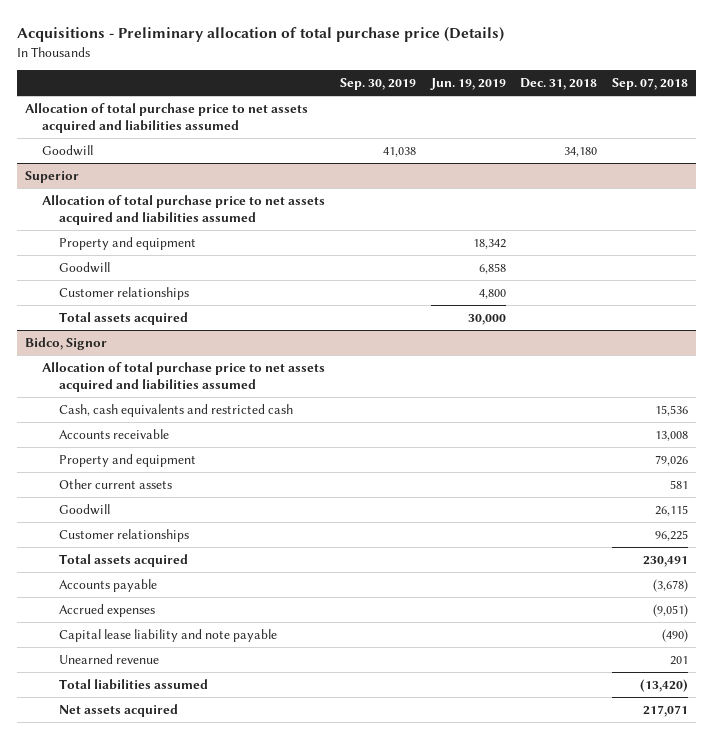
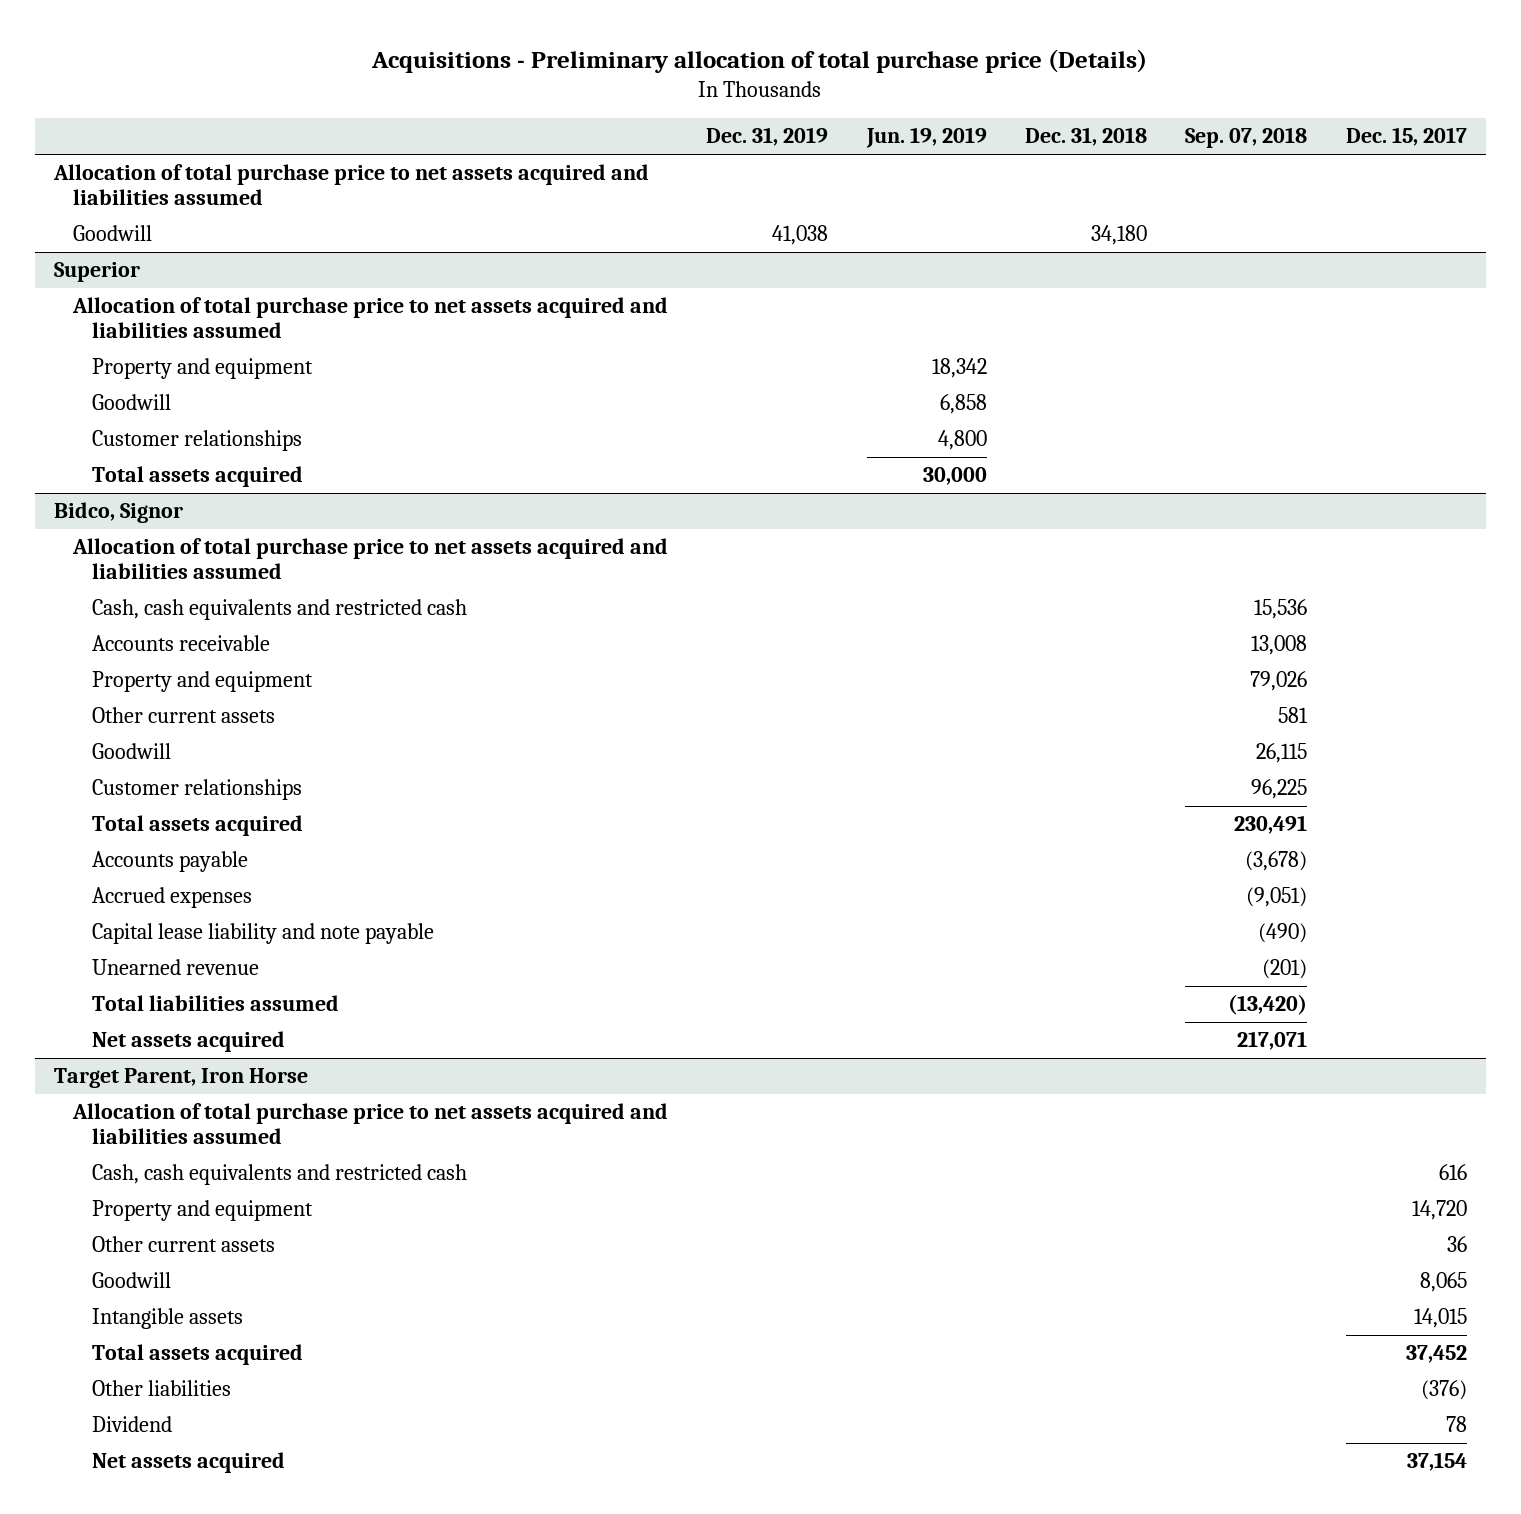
- | Sep. 30, 2019 | Jun. 19, 2019 | Dec. 31, 2018 | Sep. 07, 2018
+ | Dec. 31, 2019 | Jun. 19, 2019 | Dec. 31, 2018 | Sep. 07, 2018 | Dec. 15, 2017
@ Bidco, Signor
- Unearned revenue | | | | 201
+ Unearned revenue | | | | (201) |
+ Target Parent, Iron Horse
+ Allocation of total purchase price to net assets acquired and liabilities assumed
+ Cash, cash equivalents and restricted cash | | | | | 616
+ Property and equipment | | | | | 14,720
+ Other current assets | | | | | 36
+ Goodwill | | | | | 8,065
+ Intangible assets | | | | | 14,015
+ Total assets acquired | | | | | 37,452
+ Other liabilities | | | | | (376)
+ Dividend | | | | | 78
+ Net assets acquired | | | | | 37,154

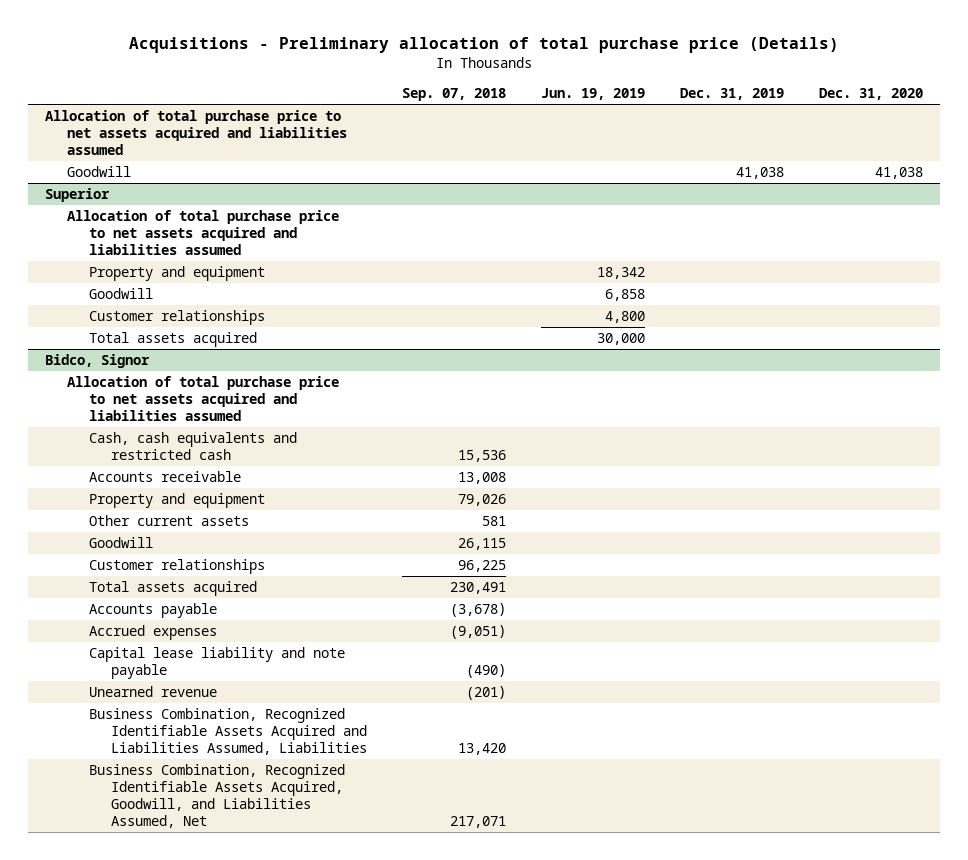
- | Dec. 31, 2019 | Jun. 19, 2019 | Dec. 31, 2018 | Sep. 07, 2018 | Dec. 15, 2017
+ | Sep. 07, 2018 | Jun. 19, 2019 | Dec. 31, 2019 | Dec. 31, 2020
@ Bidco, Signor
- Total liabilities assumed | | | | (13,420) |
- Net assets acquired | | | | 217,071 |
- Target Parent, Iron Horse
- Allocation of total purchase price to net assets acquired and liabilities assumed
- Cash, cash equivalents and restricted cash | | | | | 616
- Property and equipment | | | | | 14,720
- Other current assets | | | | | 36
- Goodwill | | | | | 8,065
- Intangible assets | | | | | 14,015
- Total assets acquired | | | | | 37,452
- Other liabilities | | | | | (376)
- Dividend | | | | | 78
- Net assets acquired | | | | | 37,154
@ Bidco, Signor
+ Business Combination, Recognized Identifiable Assets Acquired and Liabilities Assumed, Liabilities | 13,420 | | |
+ Business Combination, Recognized Identifiable Assets Acquired, Goodwill, and Liabilities Assumed, Net | 217,071 | | |

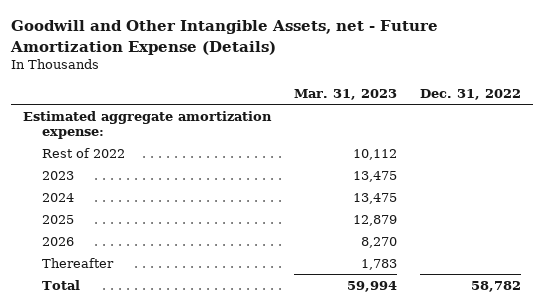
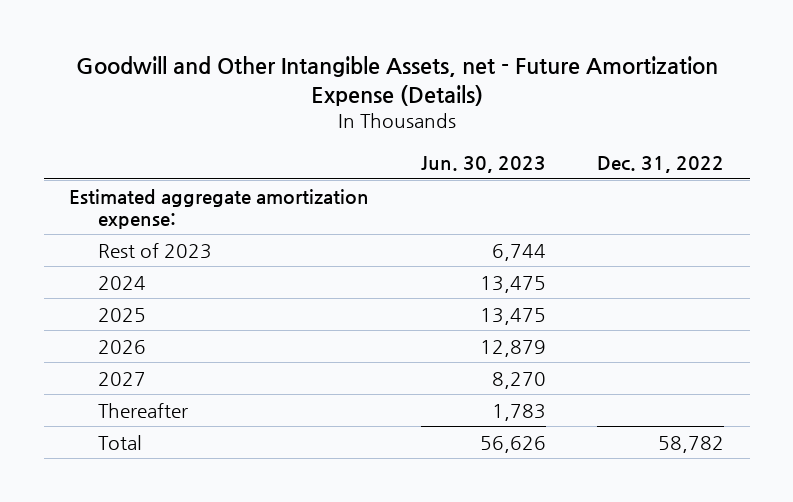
- | Mar. 31, 2023 | Dec. 31, 2022
+ | Jun. 30, 2023 | Dec. 31, 2022
- Rest of 2022 | 10,112 |
- 2023 | 13,475 |
+ Rest of 2023 | 6,744 |
+ 2027 | 8,270 |

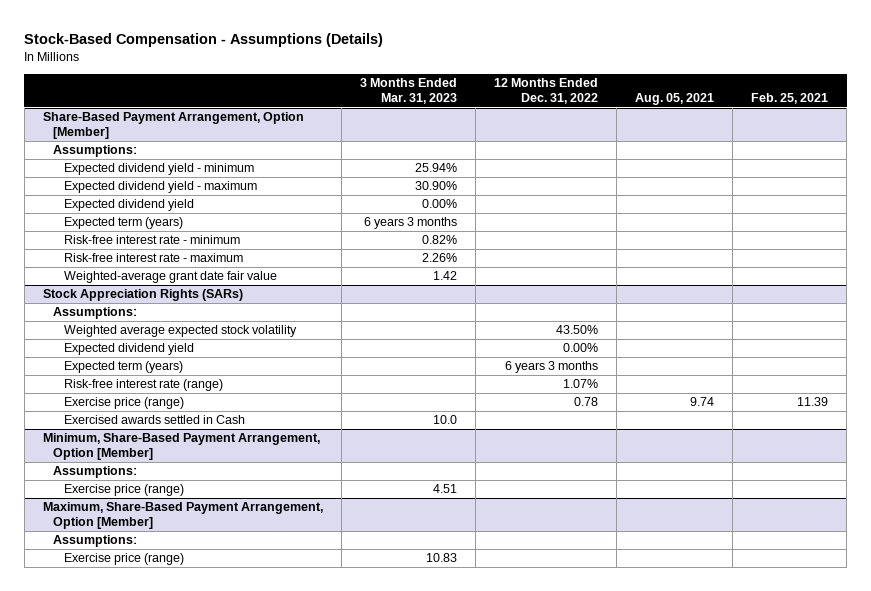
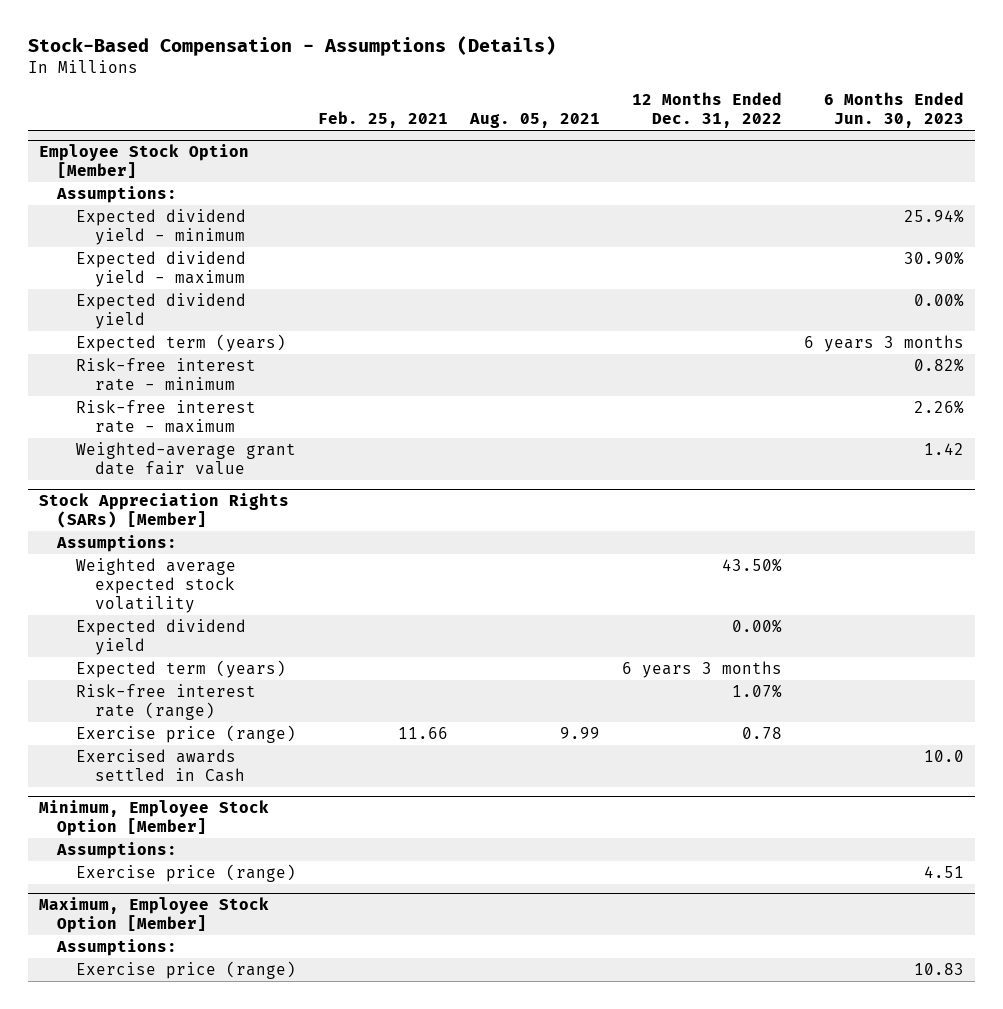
- | 3 Months Ended Mar. 31, 2023 | 12 Months Ended Dec. 31, 2022 | Aug. 05, 2021 | Feb. 25, 2021
+ | Feb. 25, 2021 | Aug. 05, 2021 | 12 Months Ended Dec. 31, 2022 | 6 Months Ended Jun. 30, 2023
- Share-Based Payment Arrangement, Option [Member]
+ Employee Stock Option [Member]
- Stock Appreciation Rights (SARs)
+ Stock Appreciation Rights (SARs) [Member]
- Exercise price (range) | | 0.78 | 9.74 | 11.39
+ Exercise price (range) | 11.66 | 9.99 | 0.78 |
- Minimum, Share-Based Payment Arrangement, Option [Member]
- Assumptions:
- Exercise price (range) | 4.51 | | |
- Maximum, Share-Based Payment Arrangement, Option [Member]
- Assumptions:
- Exercise price (range) | 10.83 | | |
+ Minimum, Employee Stock Option [Member]
+ Assumptions:
+ Exercise price (range) | | | | 4.51
+ Maximum, Employee Stock Option [Member]
+ Assumptions:
+ Exercise price (range) | | | | 10.83

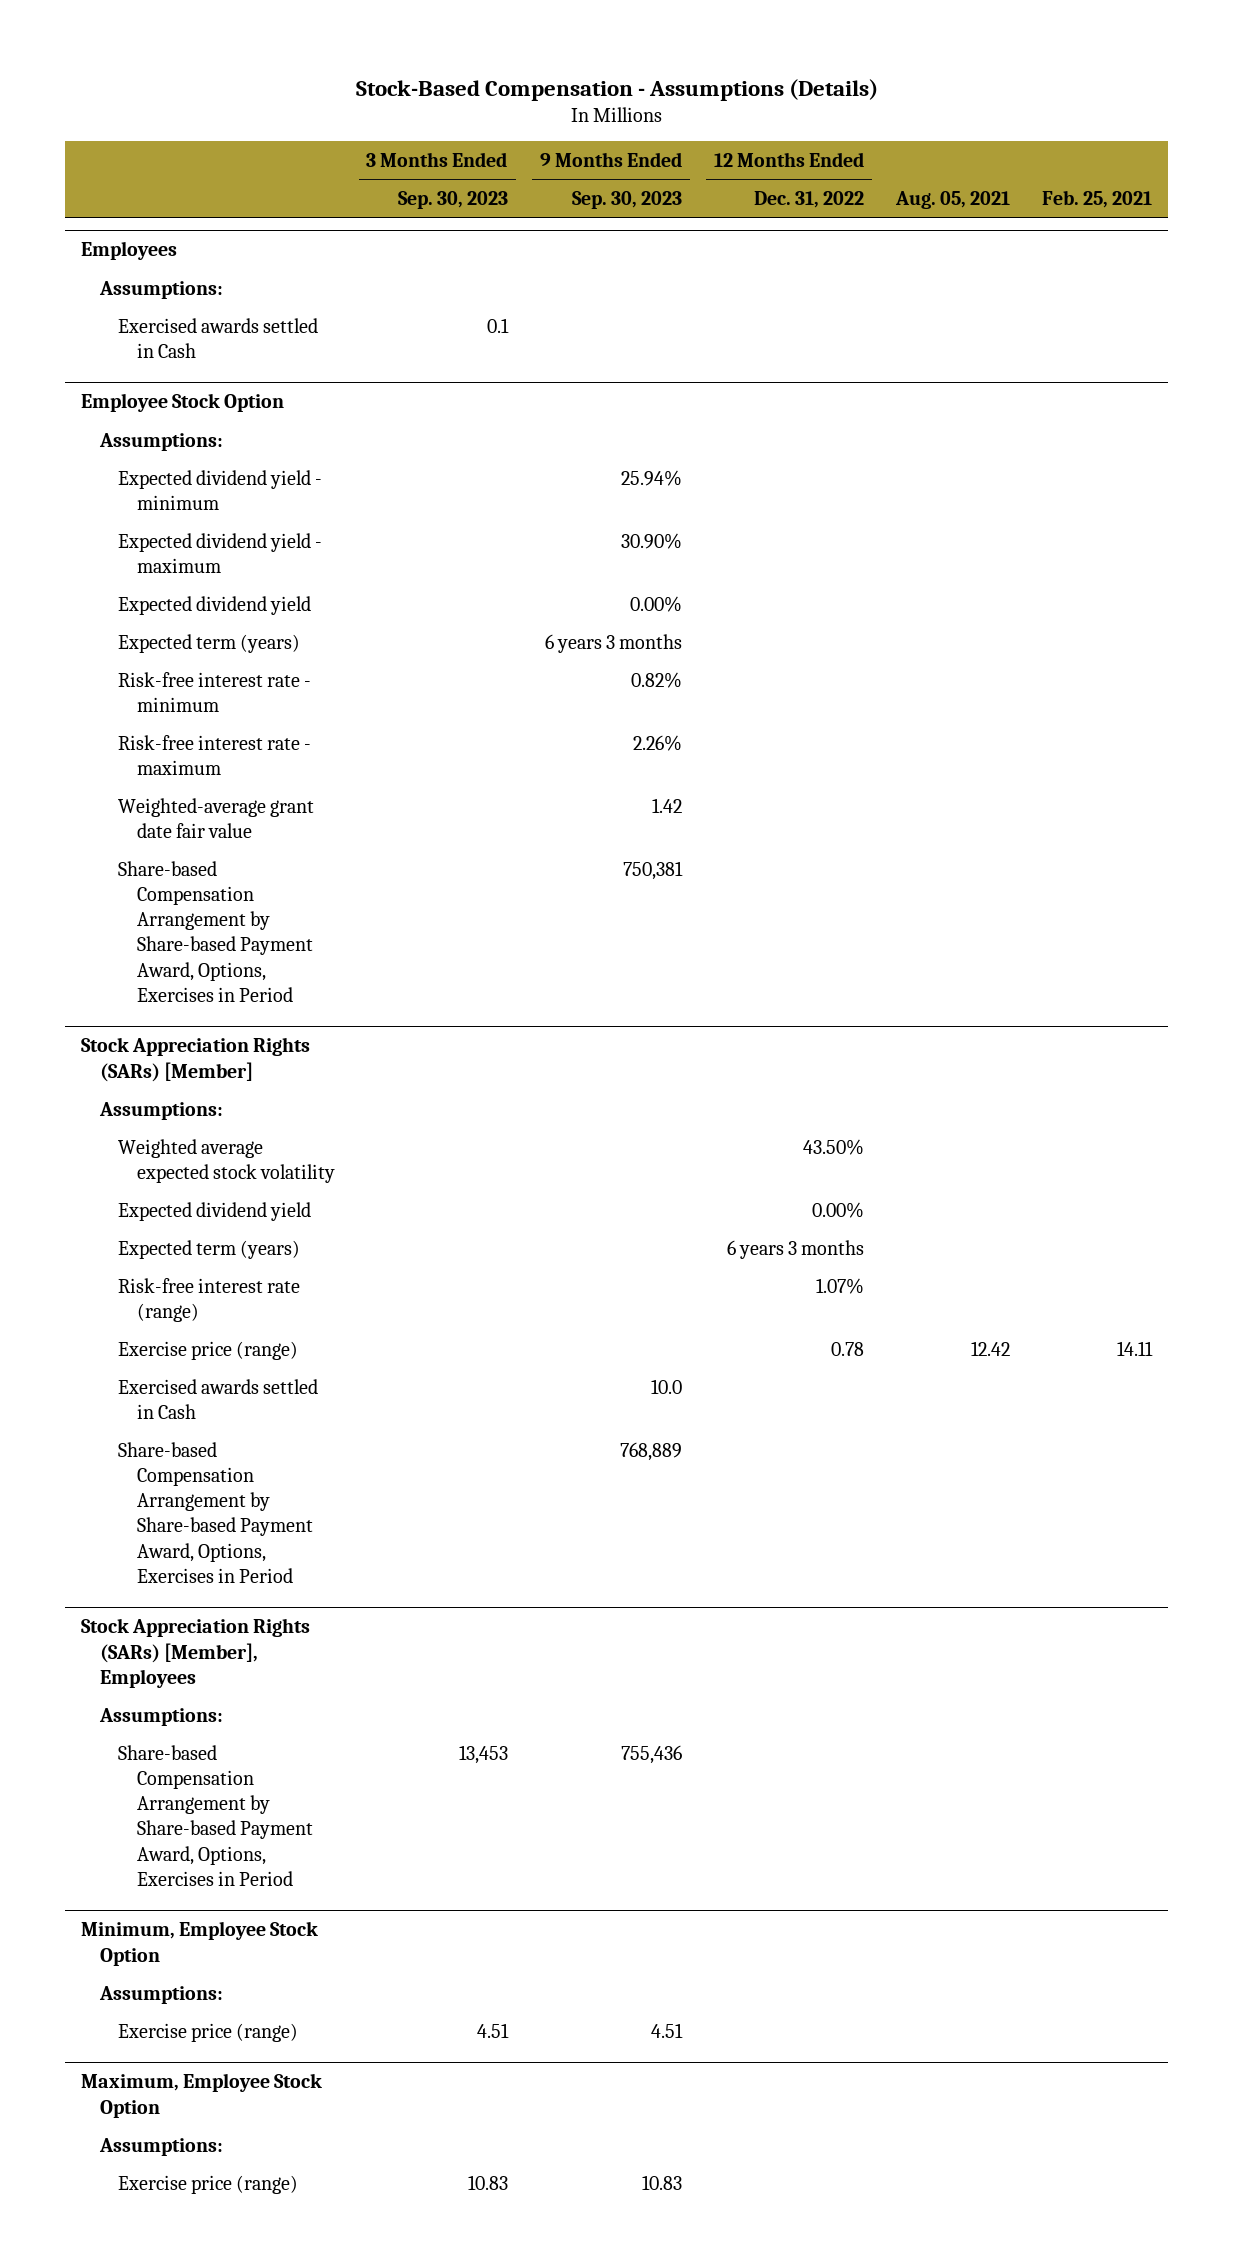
- | Feb. 25, 2021 | Aug. 05, 2021 | 12 Months Ended Dec. 31, 2022 | 6 Months Ended Jun. 30, 2023
+ | 3 Months Ended Sep. 30, 2023 | 9 Months Ended Sep. 30, 2023 | 12 Months Ended Dec. 31, 2022 | Aug. 05, 2021 | Feb. 25, 2021
- Employee Stock Option [Member]
+ Employees
+ Assumptions:
+ Exercised awards settled in Cash | 0.1 | | | |
+ Employee Stock Option
+ Share-based Compensation Arrangement by Share-based Payment Award, Options, Exercises in Period | | 750,381 | | |
@ Stock Appreciation Rights (SARs) [Member]
- Exercise price (range) | 11.66 | 9.99 | 0.78 |
+ Exercise price (range) | | | 0.78 | 12.42 | 14.11
- Minimum, Employee Stock Option [Member]
@ Stock Appreciation Rights (SARs) [Member]
+ Share-based Compensation Arrangement by Share-based Payment Award, Options, Exercises in Period | | 768,889 | | |
+ Stock Appreciation Rights (SARs) [Member], Employees
+ Assumptions:
+ Share-based Compensation Arrangement by Share-based Payment Award, Options, Exercises in Period | 13,453 | 755,436 | | |
+ Minimum, Employee Stock Option
- Maximum, Employee Stock Option [Member]
+ Maximum, Employee Stock Option

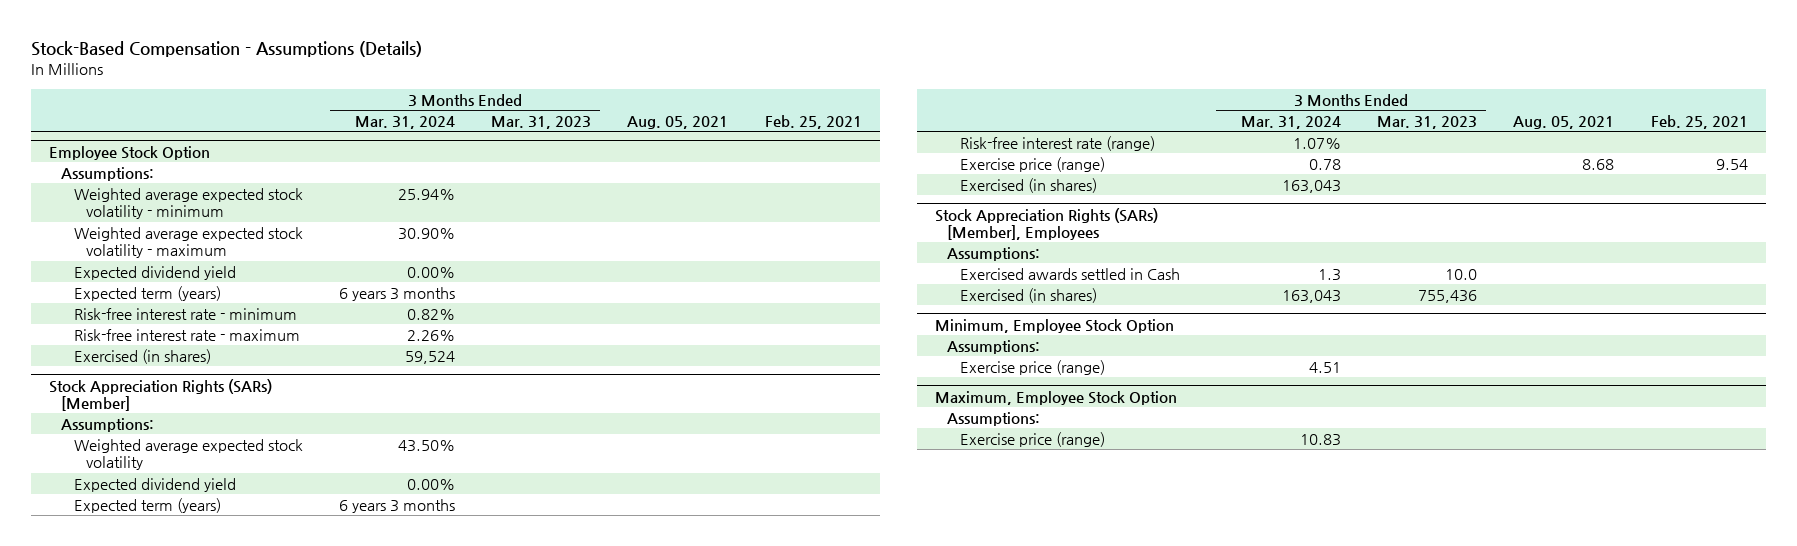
- | 3 Months Ended Sep. 30, 2023 | 9 Months Ended Sep. 30, 2023 | 12 Months Ended Dec. 31, 2022 | Aug. 05, 2021 | Feb. 25, 2021
+ | 3 Months Ended Mar. 31, 2024 | 3 Months Ended Mar. 31, 2023 | Aug. 05, 2021 | Feb. 25, 2021
- Employees
- Assumptions:
- Exercised awards settled in Cash | 0.1 | | | |
@ Employee Stock Option
- Expected dividend yield - minimum | | 25.94% | | |
- Expected dividend yield - maximum | | 30.90% | | |
+ Weighted average expected stock volatility - minimum | 25.94% | | |
+ Weighted average expected stock volatility - maximum | 30.90% | | |
- Weighted-average grant date fair value | | 1.42 | | |
- Share-based Compensation Arrangement by Share-based Payment Award, Options, Exercises in Period | | 750,381 | | |
+ Exercised (in shares) | 59,524 | | |
@ Stock Appreciation Rights (SARs) [Member]
- Exercise price (range) | | | 0.78 | 12.42 | 14.11
- Exercised awards settled in Cash | | 10.0 | | |
- Share-based Compensation Arrangement by Share-based Payment Award, Options, Exercises in Period | | 768,889 | | |
+ Exercise price (range) | 0.78 | | 8.68 | 9.54
+ Exercised (in shares) | 163,043 | | |
@ Stock Appreciation Rights (SARs) [Member], Employees
- Share-based Compensation Arrangement by Share-based Payment Award, Options, Exercises in Period | 13,453 | 755,436 | | |
+ Exercised awards settled in Cash | 1.3 | 10.0 | |
+ Exercised (in shares) | 163,043 | 755,436 | |

